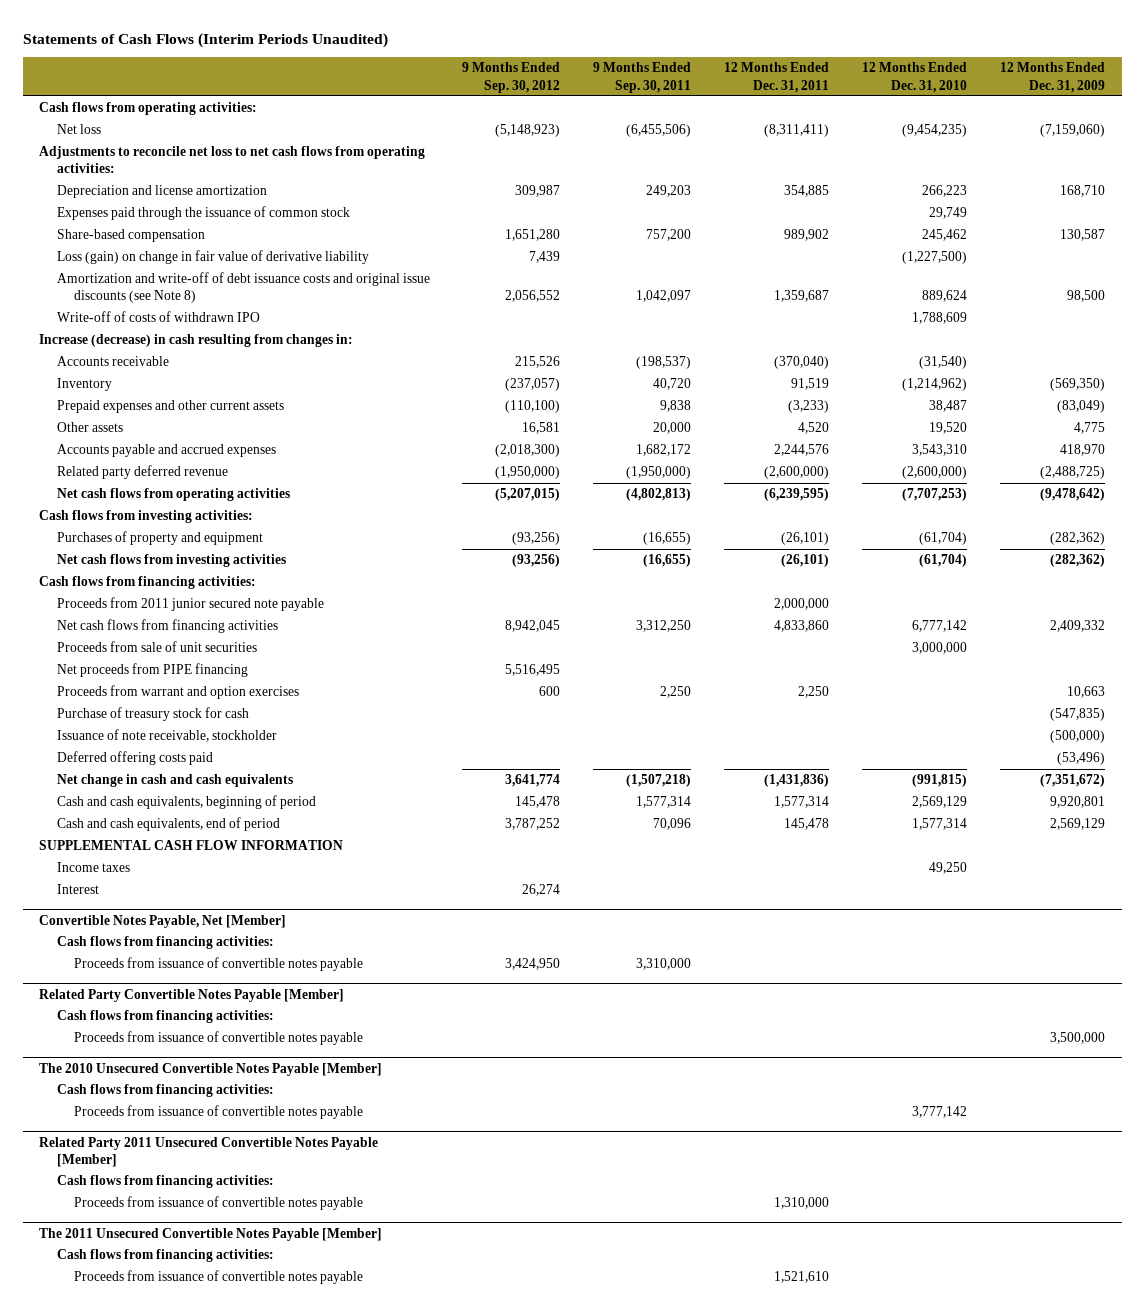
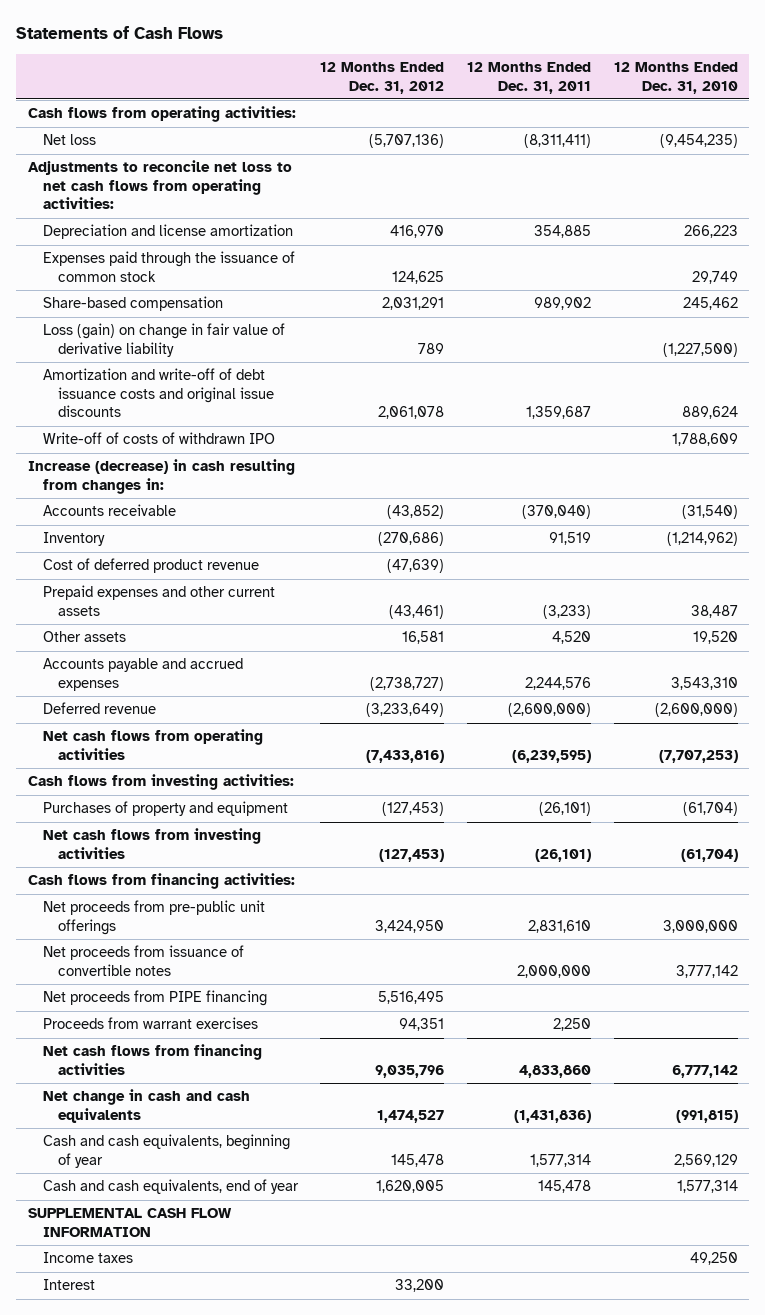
- Statements of Cash Flows (Interim Periods Unaudited)
+ Statements of Cash Flows
- | 9 Months Ended Sep. 30, 2012 | 9 Months Ended Sep. 30, 2011 | 12 Months Ended Dec. 31, 2011 | 12 Months Ended Dec. 31, 2010 | 12 Months Ended Dec. 31, 2009
+ | 12 Months Ended Dec. 31, 2012 | 12 Months Ended Dec. 31, 2011 | 12 Months Ended Dec. 31, 2010
- Amortization and write-off of debt issuance costs and original issue discounts (see Note 8) | 2,056,552 | 1,042,097 | 1,359,687 | 889,624 | 98,500
+ Amortization and write-off of debt issuance costs and original issue discounts | 2,061,078 | 1,359,687 | 889,624
+ Cost of deferred product revenue | (47,639) | |
- Related party deferred revenue | (1,950,000) | (1,950,000) | (2,600,000) | (2,600,000) | (2,488,725)
+ Deferred revenue | (3,233,649) | (2,600,000) | (2,600,000)
- Proceeds from 2011 junior secured note payable | | | 2,000,000 | |
- Proceeds from sale of unit securities | | | | 3,000,000 |
+ Net proceeds from pre-public unit offerings | 3,424,950 | 2,831,610 | 3,000,000
+ Net proceeds from issuance of convertible notes | | 2,000,000 | 3,777,142
- Proceeds from warrant and option exercises | 600 | 2,250 | 2,250 | | 10,663
- Purchase of treasury stock for cash | | | | | (547,835)
- Issuance of note receivable, stockholder | | | | | (500,000)
- Deferred offering costs paid | | | | | (53,496)
+ Proceeds from warrant exercises | 94,351 | 2,250 |
moved down: Net cash flows from financing activities | 9,035,796 | 4,833,860 | 6,777,142
- Cash and cash equivalents, beginning of period | 145,478 | 1,577,314 | 1,577,314 | 2,569,129 | 9,920,801
- Cash and cash equivalents, end of period | 3,787,252 | 70,096 | 145,478 | 1,577,314 | 2,569,129
+ Cash and cash equivalents, beginning of year | 145,478 | 1,577,314 | 2,569,129
+ Cash and cash equivalents, end of year | 1,620,005 | 145,478 | 1,577,314
- Convertible Notes Payable, Net [Member]
- Cash flows from financing activities:
- Proceeds from issuance of convertible notes payable | 3,424,950 | 3,310,000 | | |
- Related Party Convertible Notes Payable [Member]
- Cash flows from financing activities:
- Proceeds from issuance of convertible notes payable | | | | | 3,500,000
- The 2010 Unsecured Convertible Notes Payable [Member]
- Cash flows from financing activities:
- Proceeds from issuance of convertible notes payable | | | | 3,777,142 |
- Related Party 2011 Unsecured Convertible Notes Payable [Member]
- Cash flows from financing activities:
- Proceeds from issuance of convertible notes payable | | | 1,310,000 | |
- The 2011 Unsecured Convertible Notes Payable [Member]
- Cash flows from financing activities:
- Proceeds from issuance of convertible notes payable | | | 1,521,610 | |

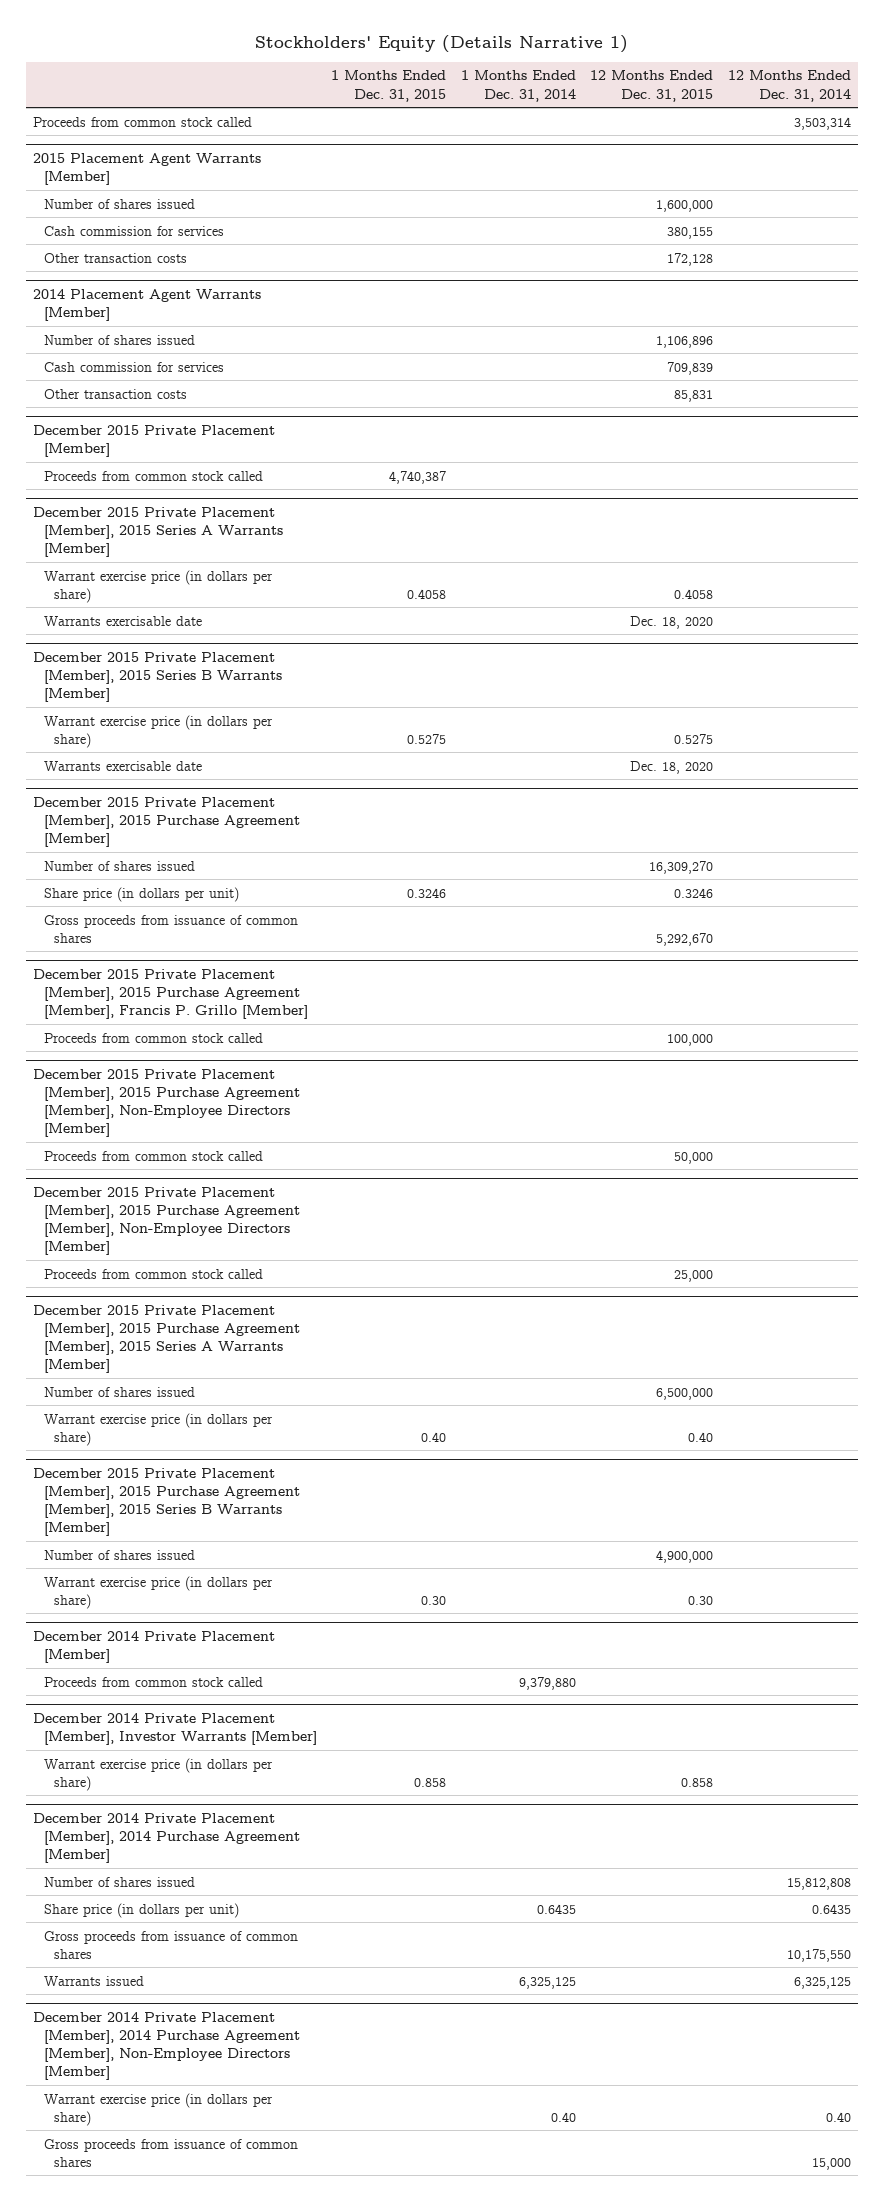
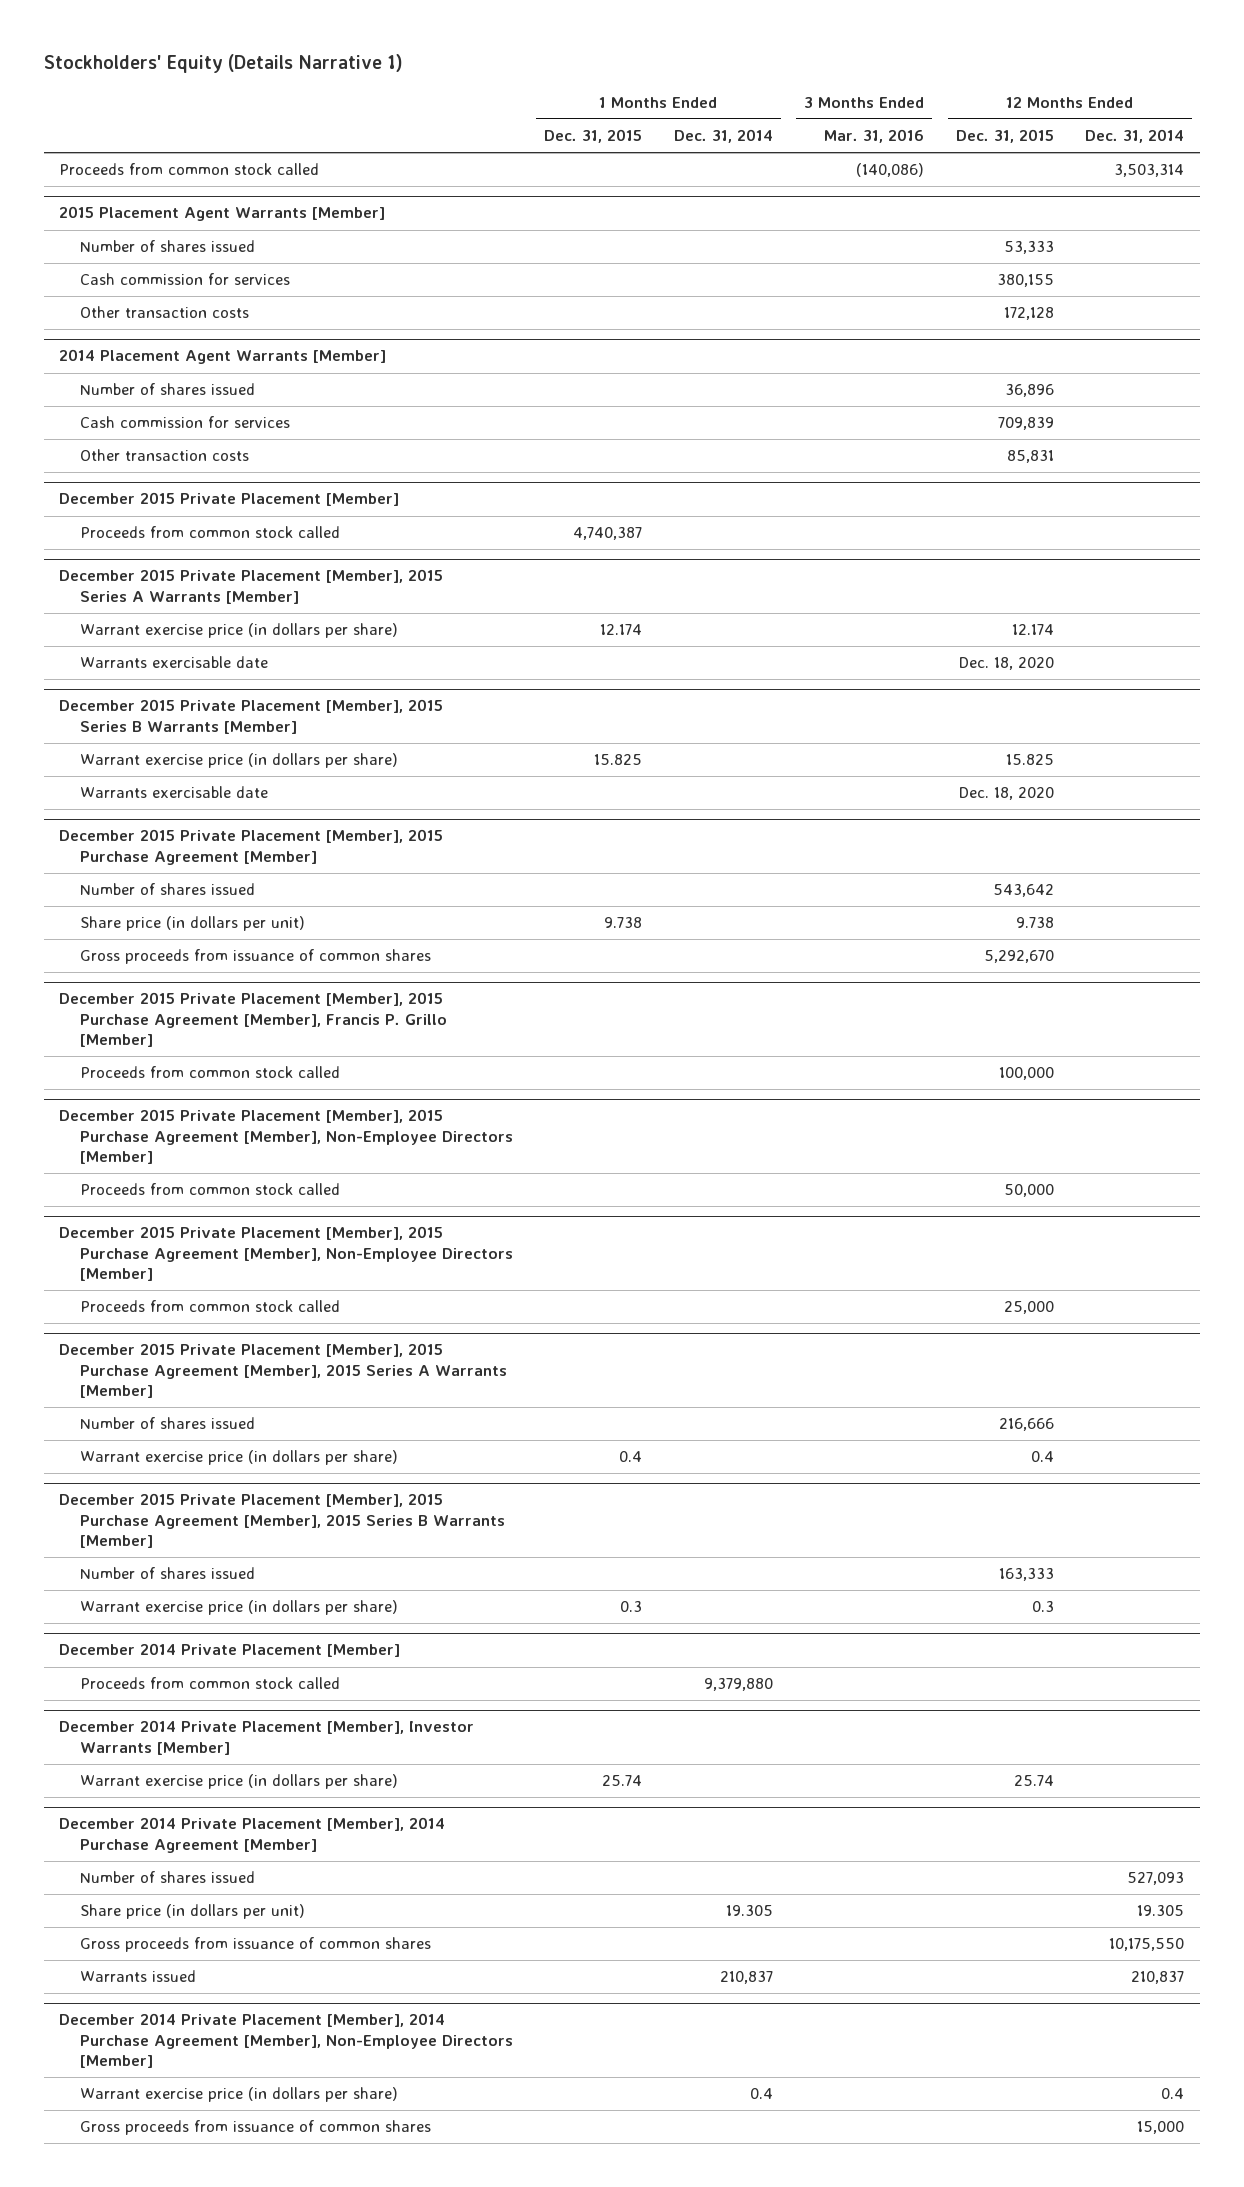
- | 1 Months Ended Dec. 31, 2015 | 1 Months Ended Dec. 31, 2014 | 12 Months Ended Dec. 31, 2015 | 12 Months Ended Dec. 31, 2014
+ | 1 Months Ended Dec. 31, 2015 | 1 Months Ended Dec. 31, 2014 | 3 Months Ended Mar. 31, 2016 | 12 Months Ended Dec. 31, 2015 | 12 Months Ended Dec. 31, 2014
@ 2015 Placement Agent Warrants [Member]
- Number of shares issued | | | 1,600,000 |
+ Number of shares issued | | | | 53,333 |
@ 2014 Placement Agent Warrants [Member]
- Number of shares issued | | | 1,106,896 |
+ Number of shares issued | | | | 36,896 |
@ December 2015 Private Placement [Member], 2015 Series A Warrants [Member]
- Warrant exercise price (in dollars per share) | 0.4058 | | 0.4058 |
+ Warrant exercise price (in dollars per share) | 12.174 | | | 12.174 |
@ December 2015 Private Placement [Member], 2015 Series B Warrants [Member]
- Warrant exercise price (in dollars per share) | 0.5275 | | 0.5275 |
+ Warrant exercise price (in dollars per share) | 15.825 | | | 15.825 |
@ December 2015 Private Placement [Member], 2015 Purchase Agreement [Member]
- Number of shares issued | | | 16,309,270 |
- Share price (in dollars per unit) | 0.3246 | | 0.3246 |
+ Number of shares issued | | | | 543,642 |
+ Share price (in dollars per unit) | 9.738 | | | 9.738 |
@ December 2015 Private Placement [Member], 2015 Purchase Agreement [Member], 2015 Series A Warrants [Member]
- Number of shares issued | | | 6,500,000 |
- Warrant exercise price (in dollars per share) | 0.40 | | 0.40 |
+ Number of shares issued | | | | 216,666 |
+ Warrant exercise price (in dollars per share) | 0.4 | | | 0.4 |
@ December 2015 Private Placement [Member], 2015 Purchase Agreement [Member], 2015 Series B Warrants [Member]
- Number of shares issued | | | 4,900,000 |
- Warrant exercise price (in dollars per share) | 0.30 | | 0.30 |
+ Number of shares issued | | | | 163,333 |
+ Warrant exercise price (in dollars per share) | 0.3 | | | 0.3 |
@ December 2014 Private Placement [Member], Investor Warrants [Member]
- Warrant exercise price (in dollars per share) | 0.858 | | 0.858 |
+ Warrant exercise price (in dollars per share) | 25.74 | | | 25.74 |
@ December 2014 Private Placement [Member], 2014 Purchase Agreement [Member]
- Number of shares issued | | | | 15,812,808
- Share price (in dollars per unit) | | 0.6435 | | 0.6435
+ Number of shares issued | | | | | 527,093
+ Share price (in dollars per unit) | | 19.305 | | | 19.305
- Warrants issued | | 6,325,125 | | 6,325,125
+ Warrants issued | | 210,837 | | | 210,837
@ December 2014 Private Placement [Member], 2014 Purchase Agreement [Member], Non-Employee Directors [Member]
- Warrant exercise price (in dollars per share) | | 0.40 | | 0.40
+ Warrant exercise price (in dollars per share) | | 0.4 | | | 0.4

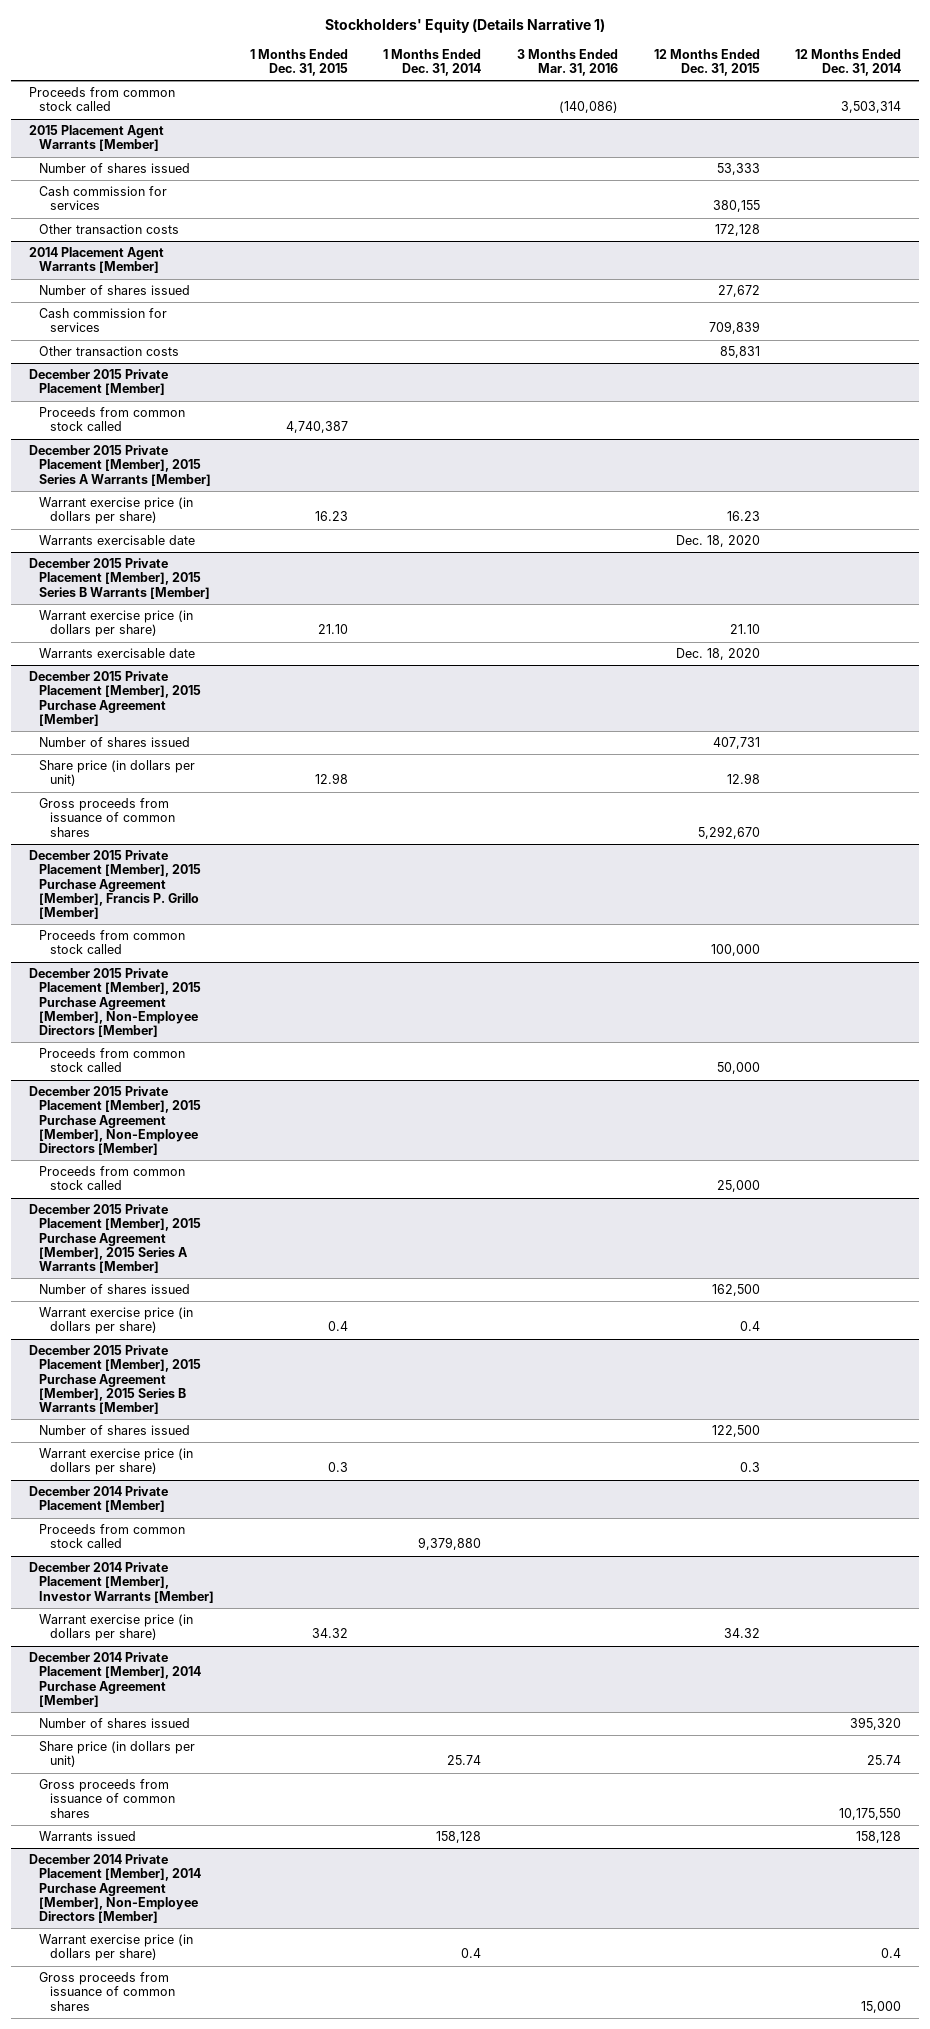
@ 2014 Placement Agent Warrants [Member]
- Number of shares issued | | | | 36,896 |
+ Number of shares issued | | | | 27,672 |
@ December 2015 Private Placement [Member], 2015 Series A Warrants [Member]
- Warrant exercise price (in dollars per share) | 12.174 | | | 12.174 |
+ Warrant exercise price (in dollars per share) | 16.23 | | | 16.23 |
@ December 2015 Private Placement [Member], 2015 Series B Warrants [Member]
- Warrant exercise price (in dollars per share) | 15.825 | | | 15.825 |
+ Warrant exercise price (in dollars per share) | 21.10 | | | 21.10 |
@ December 2015 Private Placement [Member], 2015 Purchase Agreement [Member]
- Number of shares issued | | | | 543,642 |
- Share price (in dollars per unit) | 9.738 | | | 9.738 |
+ Number of shares issued | | | | 407,731 |
+ Share price (in dollars per unit) | 12.98 | | | 12.98 |
@ December 2015 Private Placement [Member], 2015 Purchase Agreement [Member], 2015 Series A Warrants [Member]
- Number of shares issued | | | | 216,666 |
+ Number of shares issued | | | | 162,500 |
@ December 2015 Private Placement [Member], 2015 Purchase Agreement [Member], 2015 Series B Warrants [Member]
- Number of shares issued | | | | 163,333 |
+ Number of shares issued | | | | 122,500 |
@ December 2014 Private Placement [Member], Investor Warrants [Member]
- Warrant exercise price (in dollars per share) | 25.74 | | | 25.74 |
+ Warrant exercise price (in dollars per share) | 34.32 | | | 34.32 |
@ December 2014 Private Placement [Member], 2014 Purchase Agreement [Member]
- Number of shares issued | | | | | 527,093
- Share price (in dollars per unit) | | 19.305 | | | 19.305
+ Number of shares issued | | | | | 395,320
+ Share price (in dollars per unit) | | 25.74 | | | 25.74
- Warrants issued | | 210,837 | | | 210,837
+ Warrants issued | | 158,128 | | | 158,128

